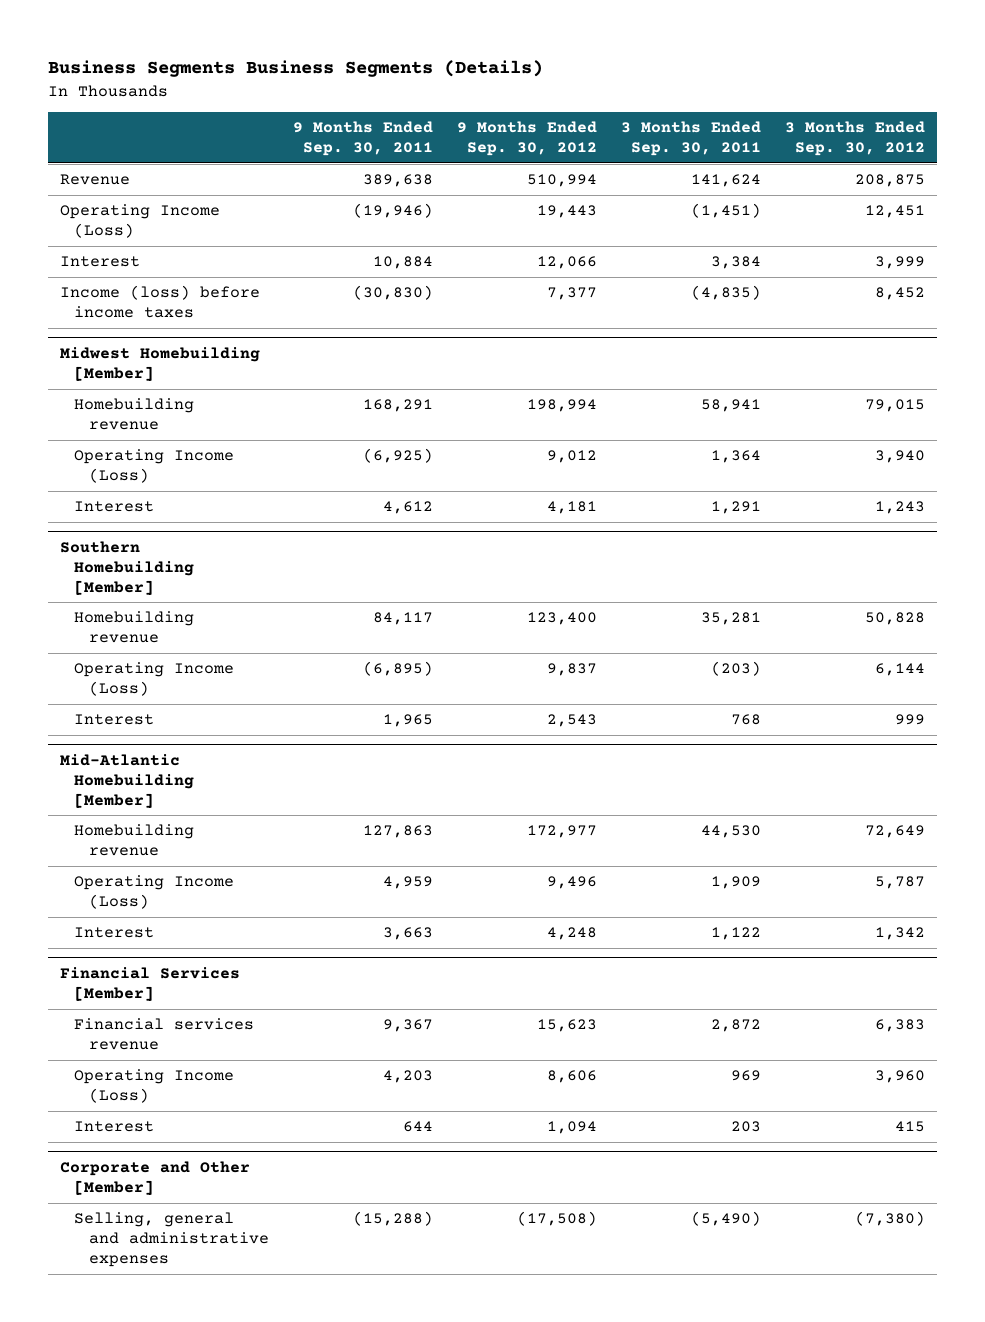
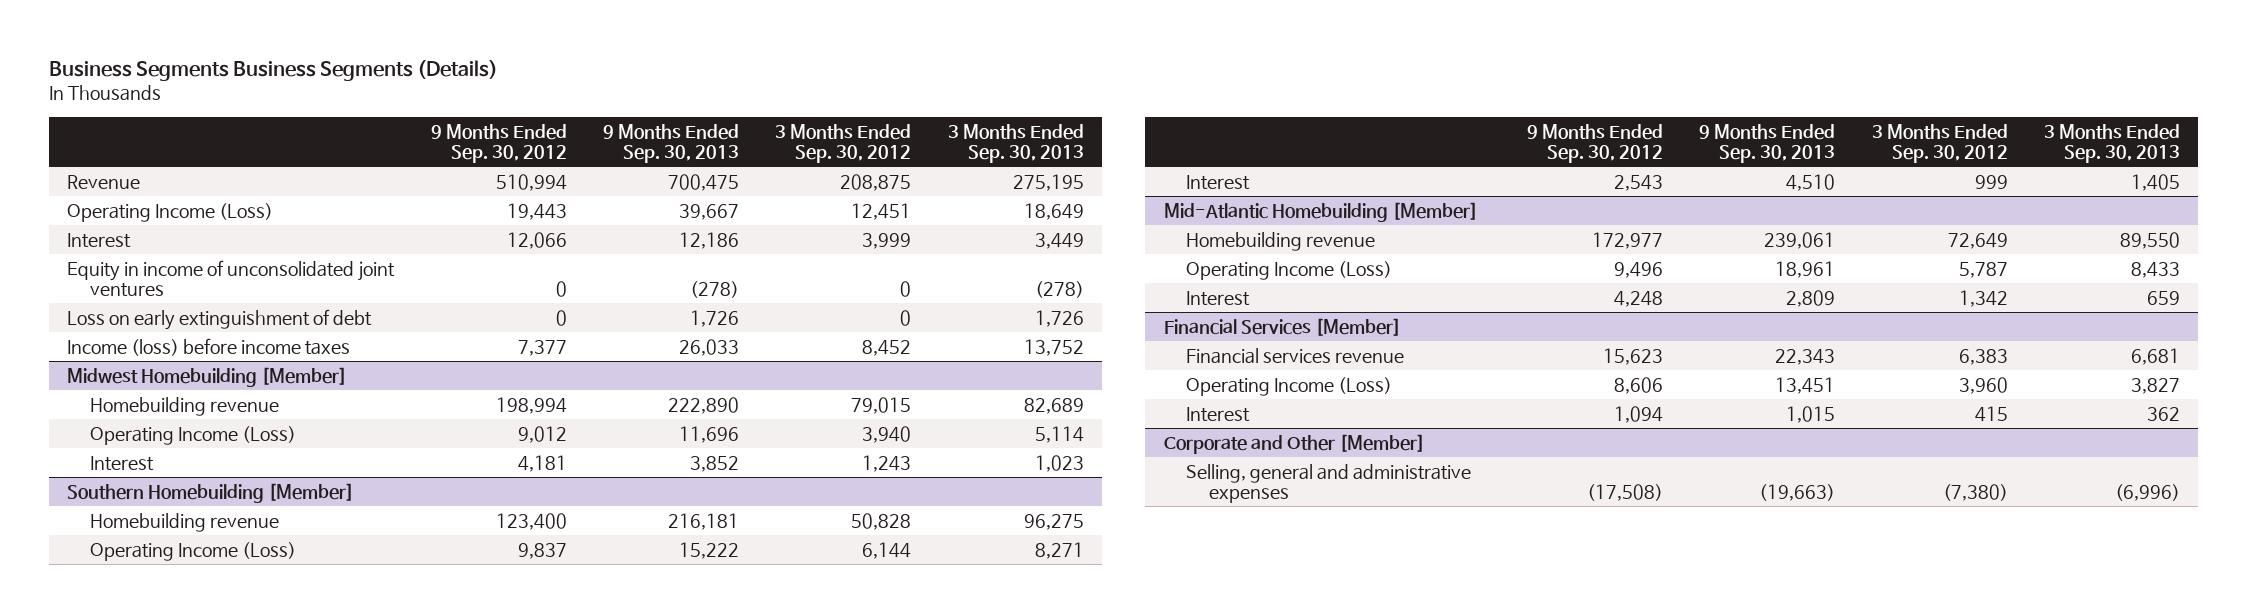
- | 9 Months Ended Sep. 30, 2011 | 9 Months Ended Sep. 30, 2012 | 3 Months Ended Sep. 30, 2011 | 3 Months Ended Sep. 30, 2012
+ | 9 Months Ended Sep. 30, 2012 | 9 Months Ended Sep. 30, 2013 | 3 Months Ended Sep. 30, 2012 | 3 Months Ended Sep. 30, 2013
+ Equity in income of unconsolidated joint ventures | 0 | (278) | 0 | (278)
+ Loss on early extinguishment of debt | 0 | 1,726 | 0 | 1,726

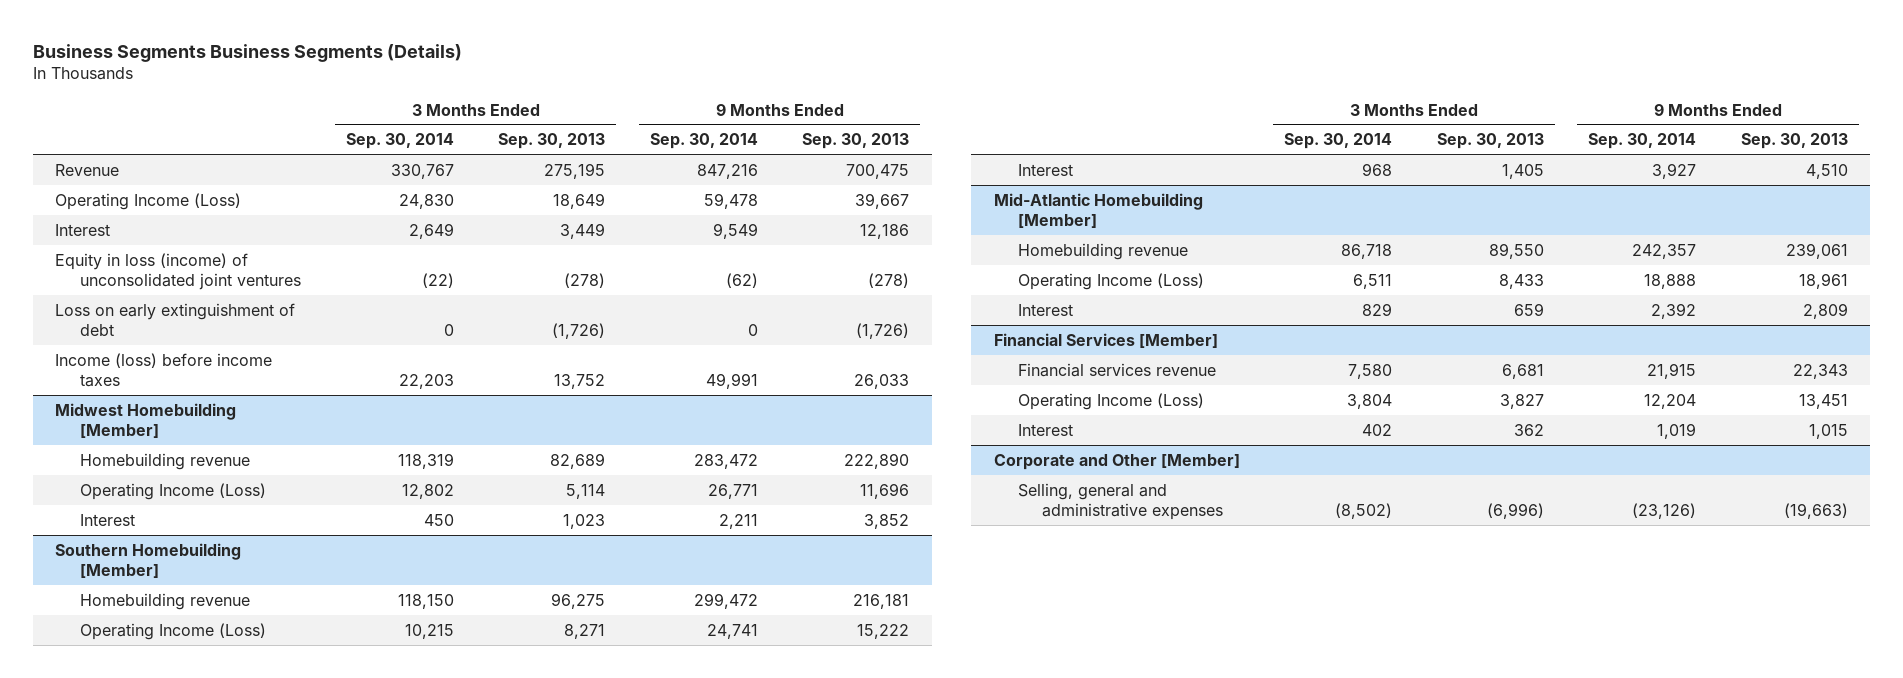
- | 9 Months Ended Sep. 30, 2012 | 9 Months Ended Sep. 30, 2013 | 3 Months Ended Sep. 30, 2012 | 3 Months Ended Sep. 30, 2013
+ | 3 Months Ended Sep. 30, 2014 | 3 Months Ended Sep. 30, 2013 | 9 Months Ended Sep. 30, 2014 | 9 Months Ended Sep. 30, 2013
- Equity in income of unconsolidated joint ventures | 0 | (278) | 0 | (278)
- Loss on early extinguishment of debt | 0 | 1,726 | 0 | 1,726
+ Equity in loss (income) of unconsolidated joint ventures | (22) | (278) | (62) | (278)
+ Loss on early extinguishment of debt | 0 | (1,726) | 0 | (1,726)

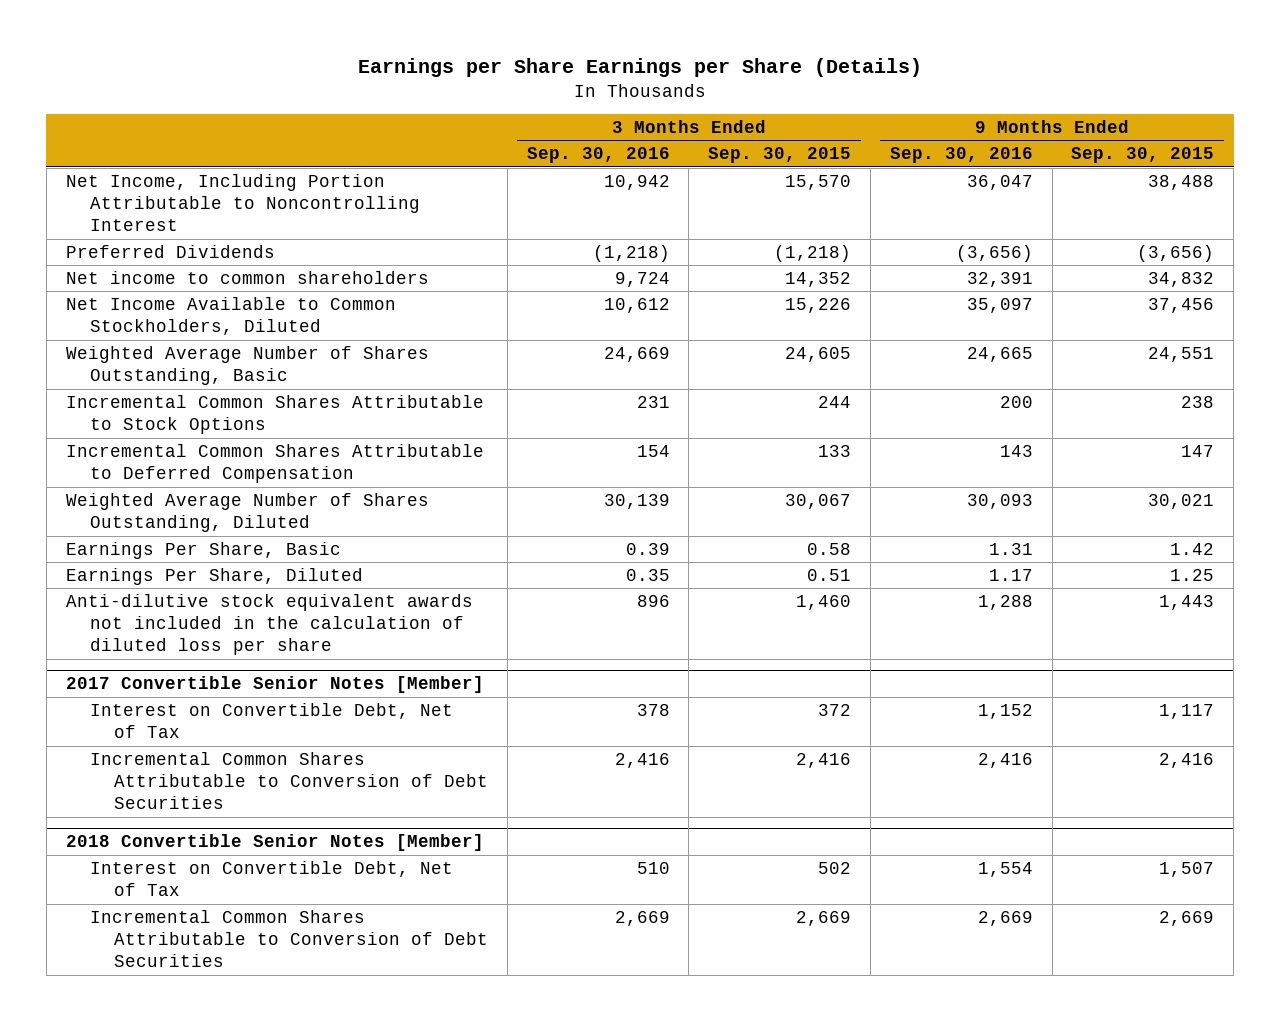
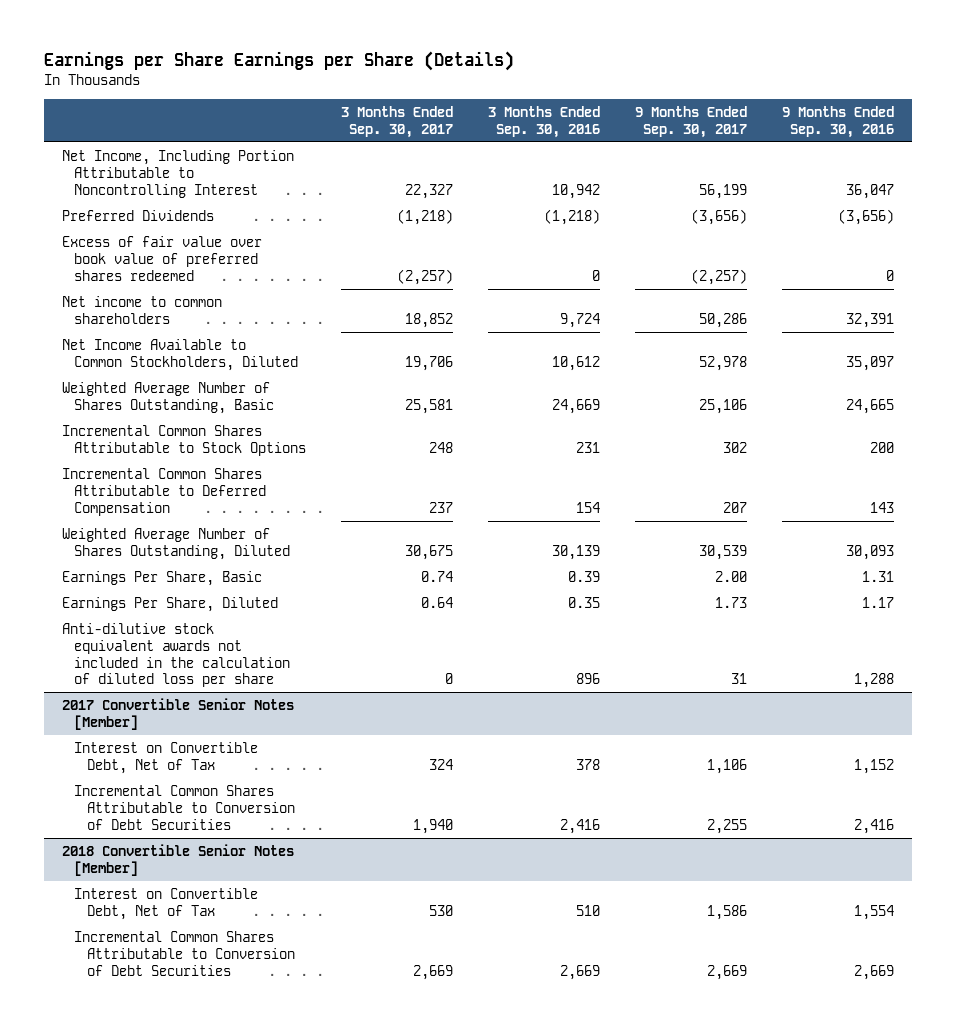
- | 3 Months Ended Sep. 30, 2016 | 3 Months Ended Sep. 30, 2015 | 9 Months Ended Sep. 30, 2016 | 9 Months Ended Sep. 30, 2015
+ | 3 Months Ended Sep. 30, 2017 | 3 Months Ended Sep. 30, 2016 | 9 Months Ended Sep. 30, 2017 | 9 Months Ended Sep. 30, 2016
+ Excess of fair value over book value of preferred shares redeemed | (2,257) | 0 | (2,257) | 0

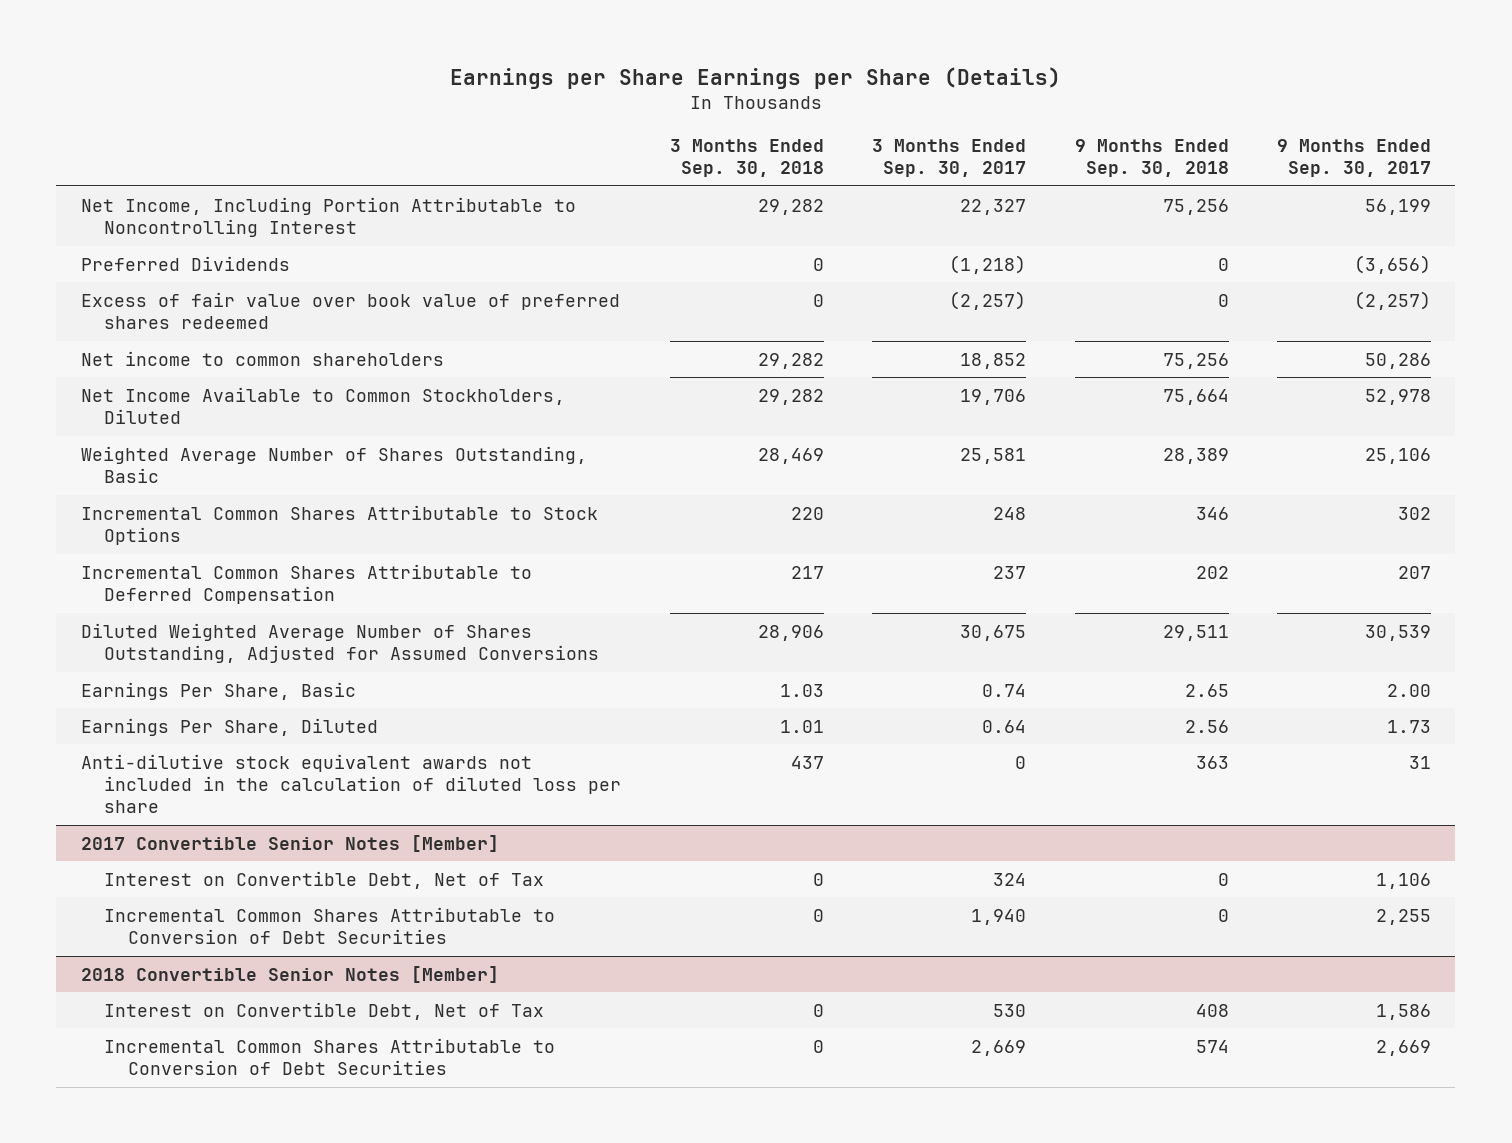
- | 3 Months Ended Sep. 30, 2017 | 3 Months Ended Sep. 30, 2016 | 9 Months Ended Sep. 30, 2017 | 9 Months Ended Sep. 30, 2016
+ | 3 Months Ended Sep. 30, 2018 | 3 Months Ended Sep. 30, 2017 | 9 Months Ended Sep. 30, 2018 | 9 Months Ended Sep. 30, 2017
- Weighted Average Number of Shares Outstanding, Diluted | 30,675 | 30,139 | 30,539 | 30,093
+ Diluted Weighted Average Number of Shares Outstanding, Adjusted for Assumed Conversions | 28,906 | 30,675 | 29,511 | 30,539

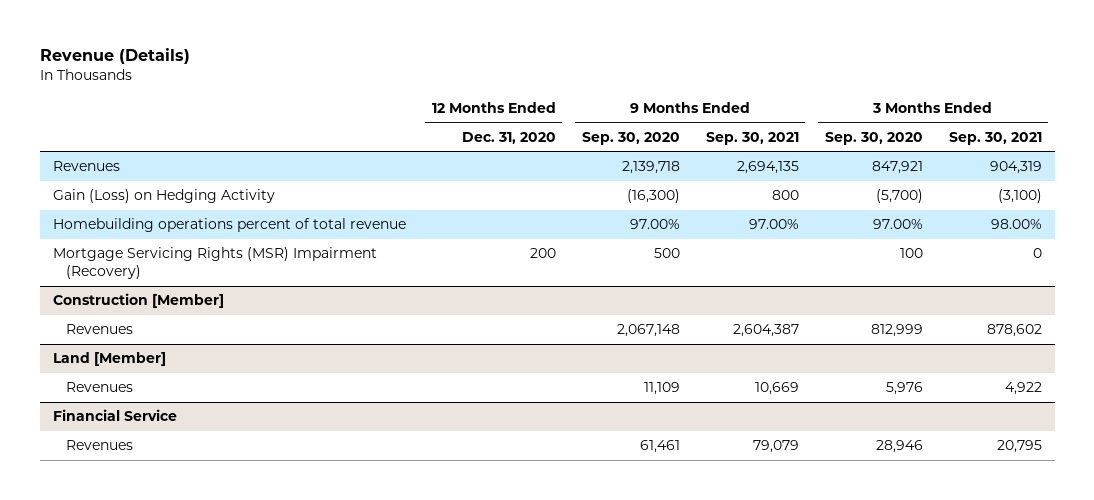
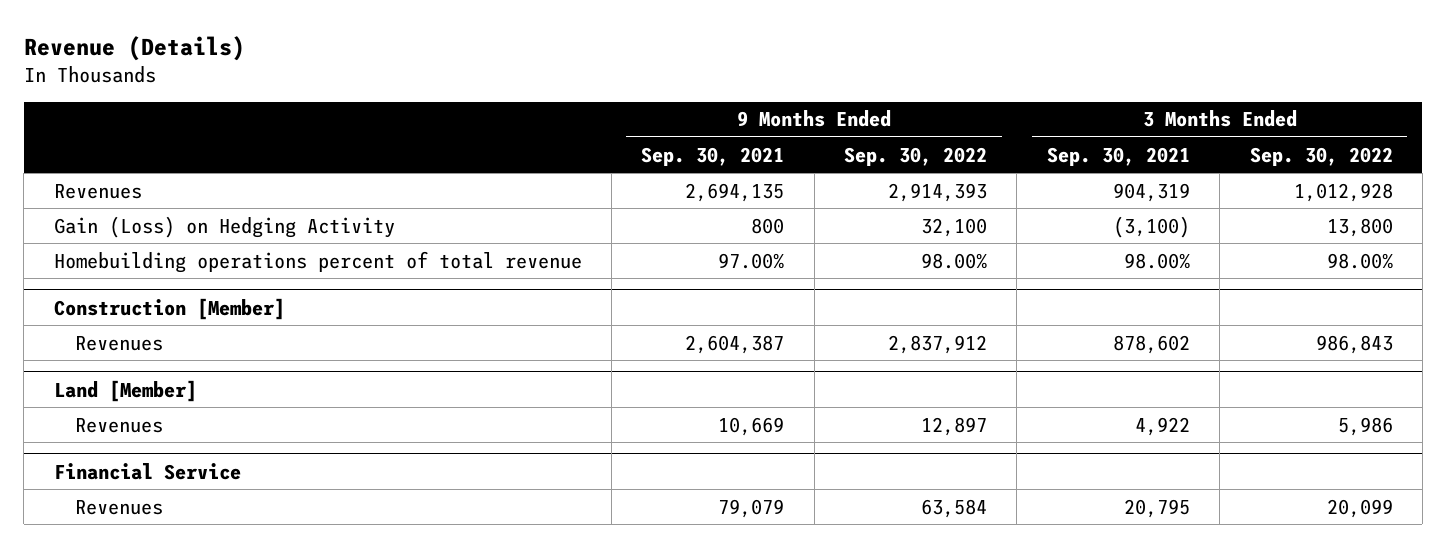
- | 12 Months Ended Dec. 31, 2020 | 9 Months Ended Sep. 30, 2020 | 9 Months Ended Sep. 30, 2021 | 3 Months Ended Sep. 30, 2020 | 3 Months Ended Sep. 30, 2021
+ | 9 Months Ended Sep. 30, 2021 | 9 Months Ended Sep. 30, 2022 | 3 Months Ended Sep. 30, 2021 | 3 Months Ended Sep. 30, 2022
- Mortgage Servicing Rights (MSR) Impairment (Recovery) | 200 | 500 | | 100 | 0

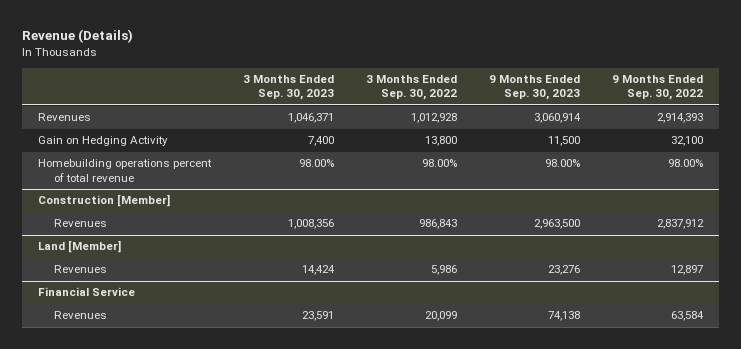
- | 9 Months Ended Sep. 30, 2021 | 9 Months Ended Sep. 30, 2022 | 3 Months Ended Sep. 30, 2021 | 3 Months Ended Sep. 30, 2022
+ | 3 Months Ended Sep. 30, 2023 | 3 Months Ended Sep. 30, 2022 | 9 Months Ended Sep. 30, 2023 | 9 Months Ended Sep. 30, 2022
- Gain (Loss) on Hedging Activity | 800 | 32,100 | (3,100) | 13,800
+ Gain on Hedging Activity | 7,400 | 13,800 | 11,500 | 32,100

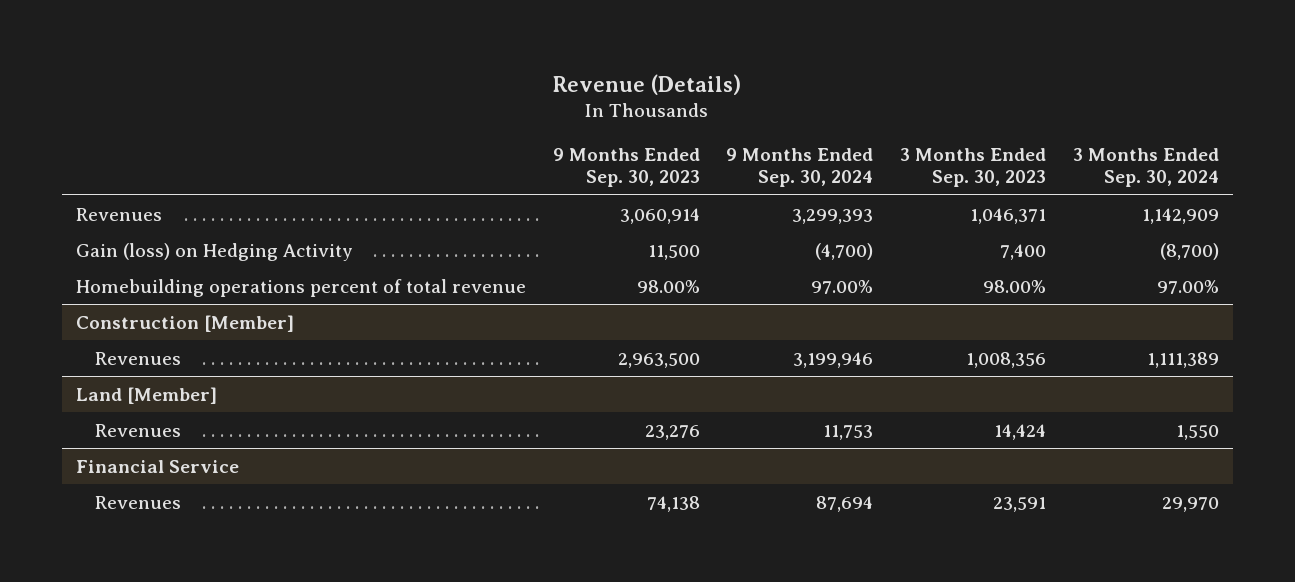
- | 3 Months Ended Sep. 30, 2023 | 3 Months Ended Sep. 30, 2022 | 9 Months Ended Sep. 30, 2023 | 9 Months Ended Sep. 30, 2022
+ | 9 Months Ended Sep. 30, 2023 | 9 Months Ended Sep. 30, 2024 | 3 Months Ended Sep. 30, 2023 | 3 Months Ended Sep. 30, 2024
- Gain on Hedging Activity | 7,400 | 13,800 | 11,500 | 32,100
+ Gain (loss) on Hedging Activity | 11,500 | (4,700) | 7,400 | (8,700)

